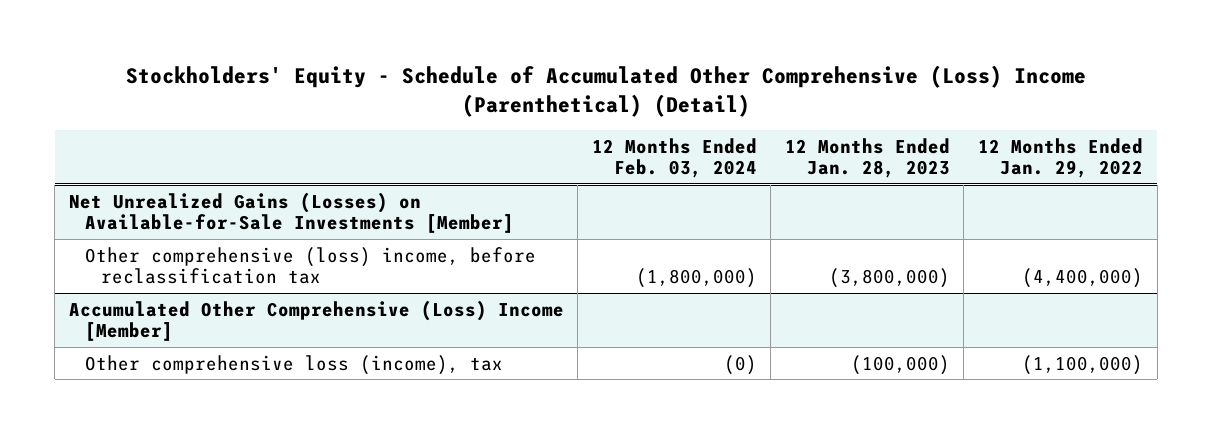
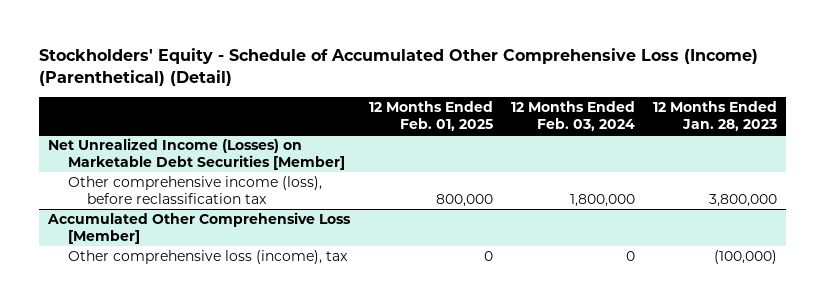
- Stockholders' Equity - Schedule of Accumulated Other Comprehensive (Loss) Income (Parenthetical) (Detail)
+ Stockholders' Equity - Schedule of Accumulated Other Comprehensive Loss (Income) (Parenthetical) (Detail)
- | 12 Months Ended Feb. 03, 2024 | 12 Months Ended Jan. 28, 2023 | 12 Months Ended Jan. 29, 2022
+ | 12 Months Ended Feb. 01, 2025 | 12 Months Ended Feb. 03, 2024 | 12 Months Ended Jan. 28, 2023
- Net Unrealized Gains (Losses) on Available-for-Sale Investments [Member]
- Other comprehensive (loss) income, before reclassification tax | (1,800,000) | (3,800,000) | (4,400,000)
- Accumulated Other Comprehensive (Loss) Income [Member]
- Other comprehensive loss (income), tax | (0) | (100,000) | (1,100,000)
+ Net Unrealized Income (Losses) on Marketable Debt Securities [Member]
+ Other comprehensive income (loss), before reclassification tax | 800,000 | 1,800,000 | 3,800,000
+ Accumulated Other Comprehensive Loss [Member]
+ Other comprehensive loss (income), tax | 0 | 0 | (100,000)

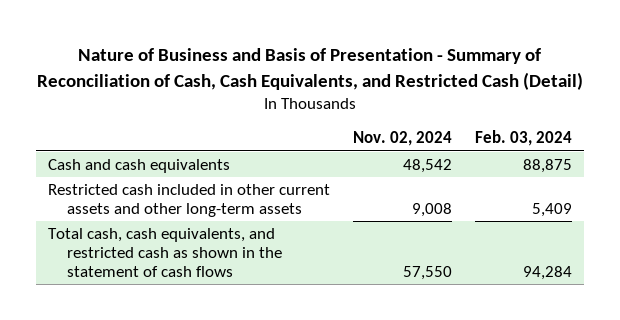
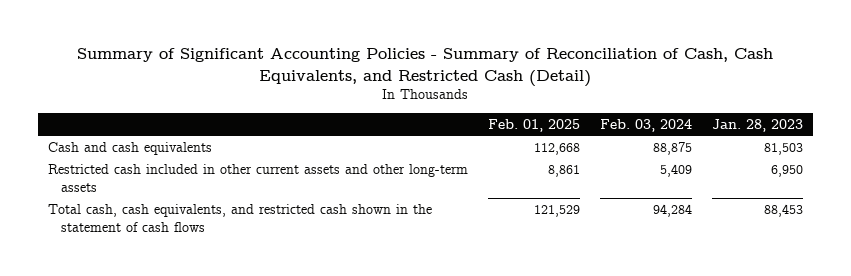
- Nature of Business and Basis of Presentation - Summary of Reconciliation of Cash, Cash Equivalents, and Restricted Cash (Detail)
+ Summary of Significant Accounting Policies - Summary of Reconciliation of Cash, Cash Equivalents, and Restricted Cash (Detail)
- | Nov. 02, 2024 | Feb. 03, 2024
+ | Feb. 01, 2025 | Feb. 03, 2024 | Jan. 28, 2023
- Total cash, cash equivalents, and restricted cash as shown in the statement of cash flows | 57,550 | 94,284
+ Total cash, cash equivalents, and restricted cash shown in the statement of cash flows | 121,529 | 94,284 | 88,453

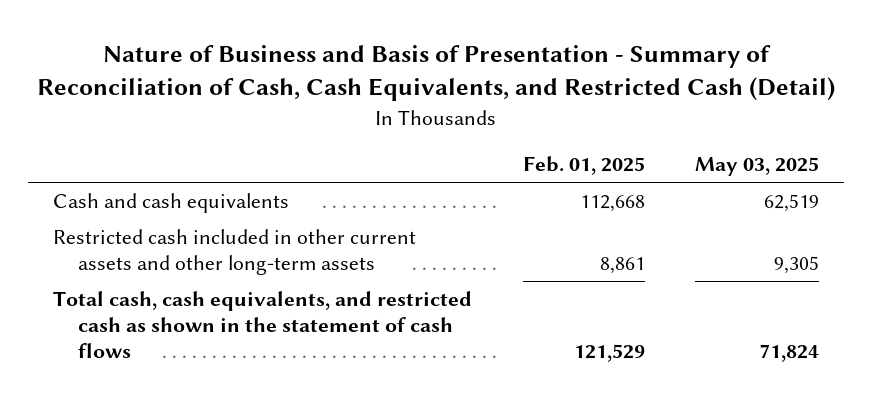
- Summary of Significant Accounting Policies - Summary of Reconciliation of Cash, Cash Equivalents, and Restricted Cash (Detail)
+ Nature of Business and Basis of Presentation - Summary of Reconciliation of Cash, Cash Equivalents, and Restricted Cash (Detail)
- | Feb. 01, 2025 | Feb. 03, 2024 | Jan. 28, 2023
+ | Feb. 01, 2025 | May 03, 2025
- Total cash, cash equivalents, and restricted cash shown in the statement of cash flows | 121,529 | 94,284 | 88,453
+ Total cash, cash equivalents, and restricted cash as shown in the statement of cash flows | 121,529 | 71,824

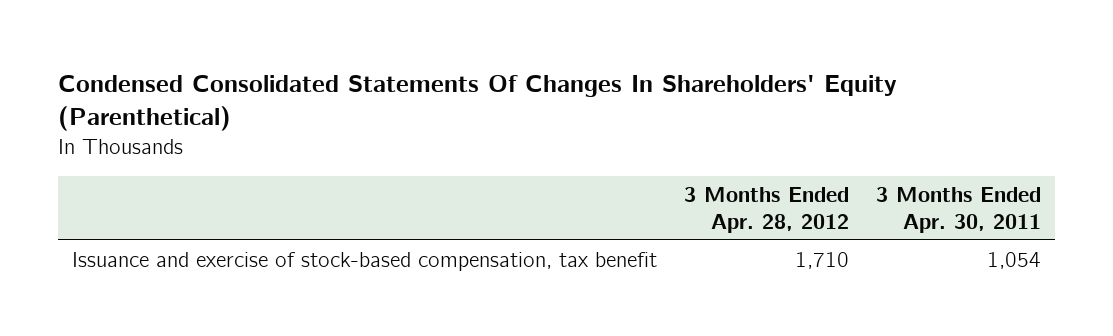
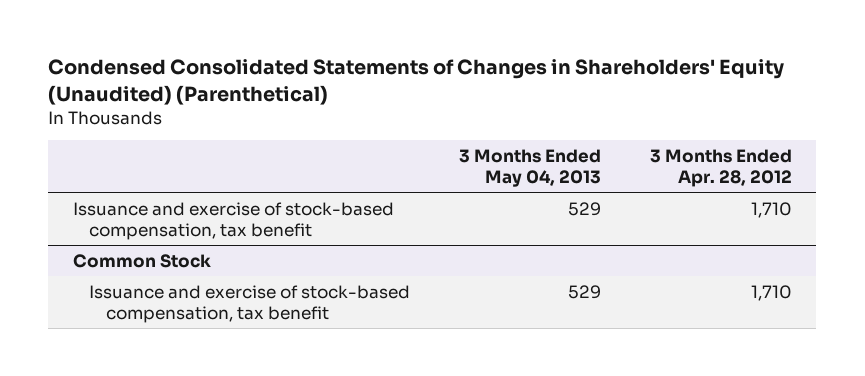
- Condensed Consolidated Statements Of Changes In Shareholders' Equity (Parenthetical)
+ Condensed Consolidated Statements of Changes in Shareholders' Equity (Unaudited) (Parenthetical)
- | 3 Months Ended Apr. 28, 2012 | 3 Months Ended Apr. 30, 2011
+ | 3 Months Ended May 04, 2013 | 3 Months Ended Apr. 28, 2012
+ Common Stock
+ Issuance and exercise of stock-based compensation, tax benefit | 529 | 1,710

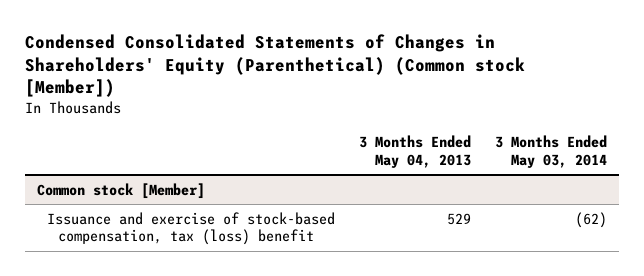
- Condensed Consolidated Statements of Changes in Shareholders' Equity (Unaudited) (Parenthetical)
+ Condensed Consolidated Statements of Changes in Shareholders' Equity (Parenthetical) (Common stock [Member])
- | 3 Months Ended May 04, 2013 | 3 Months Ended Apr. 28, 2012
+ | 3 Months Ended May 04, 2013 | 3 Months Ended May 03, 2014
- Issuance and exercise of stock-based compensation, tax benefit | 529 | 1,710
- Common Stock
- Issuance and exercise of stock-based compensation, tax benefit | 529 | 1,710
+ Common stock [Member]
+ Issuance and exercise of stock-based compensation, tax (loss) benefit | 529 | (62)

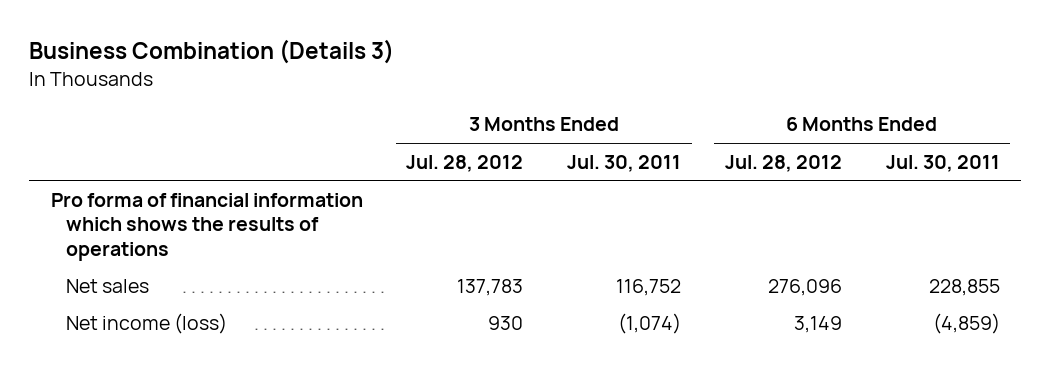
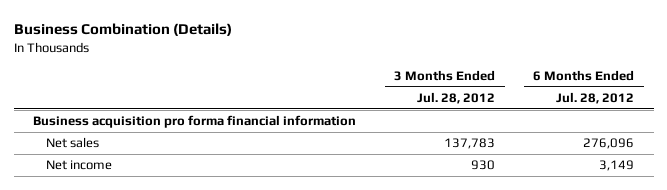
- Business Combination (Details 3)
+ Business Combination (Details)
- | 3 Months Ended Jul. 28, 2012 | 3 Months Ended Jul. 30, 2011 | 6 Months Ended Jul. 28, 2012 | 6 Months Ended Jul. 30, 2011
+ | 3 Months Ended Jul. 28, 2012 | 6 Months Ended Jul. 28, 2012
- Pro forma of financial information which shows the results of operations
+ Business acquisition pro forma financial information
- Net income (loss) | 930 | (1,074) | 3,149 | (4,859)
+ Net income | 930 | 3,149

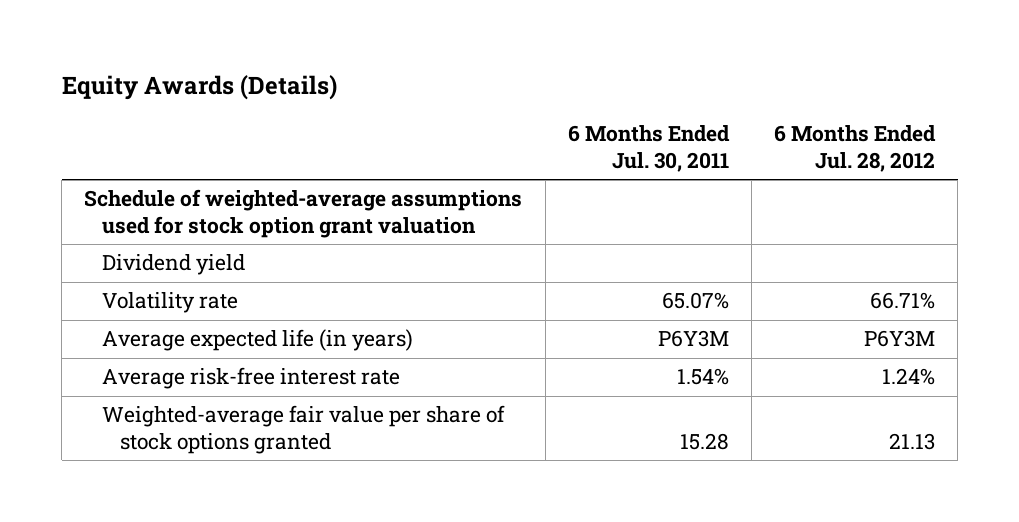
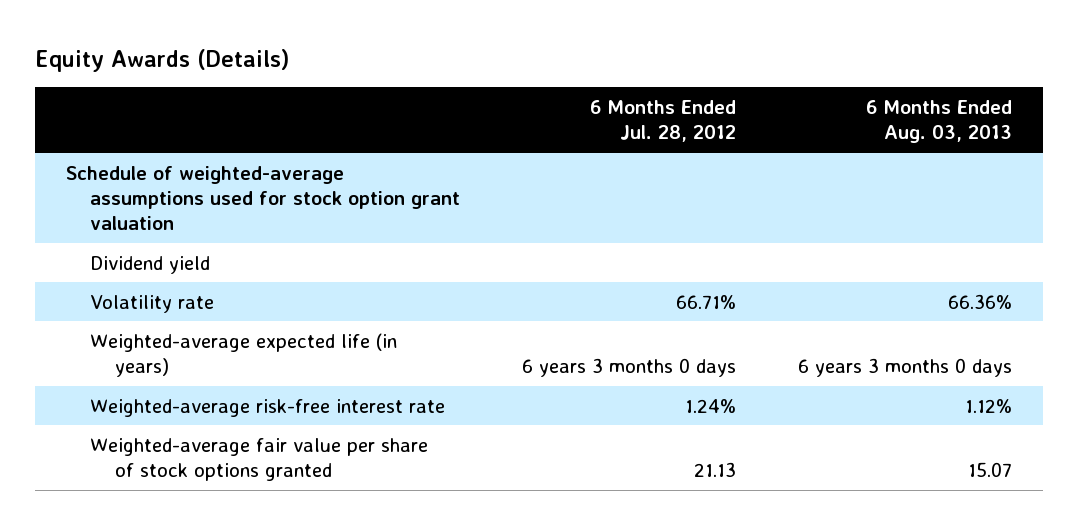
- | 6 Months Ended Jul. 30, 2011 | 6 Months Ended Jul. 28, 2012
+ | 6 Months Ended Jul. 28, 2012 | 6 Months Ended Aug. 03, 2013
- Average expected life (in years) | P6Y3M | P6Y3M
- Average risk-free interest rate | 1.54% | 1.24%
+ Weighted-average expected life (in years) | 6 years 3 months 0 days | 6 years 3 months 0 days
+ Weighted-average risk-free interest rate | 1.24% | 1.12%

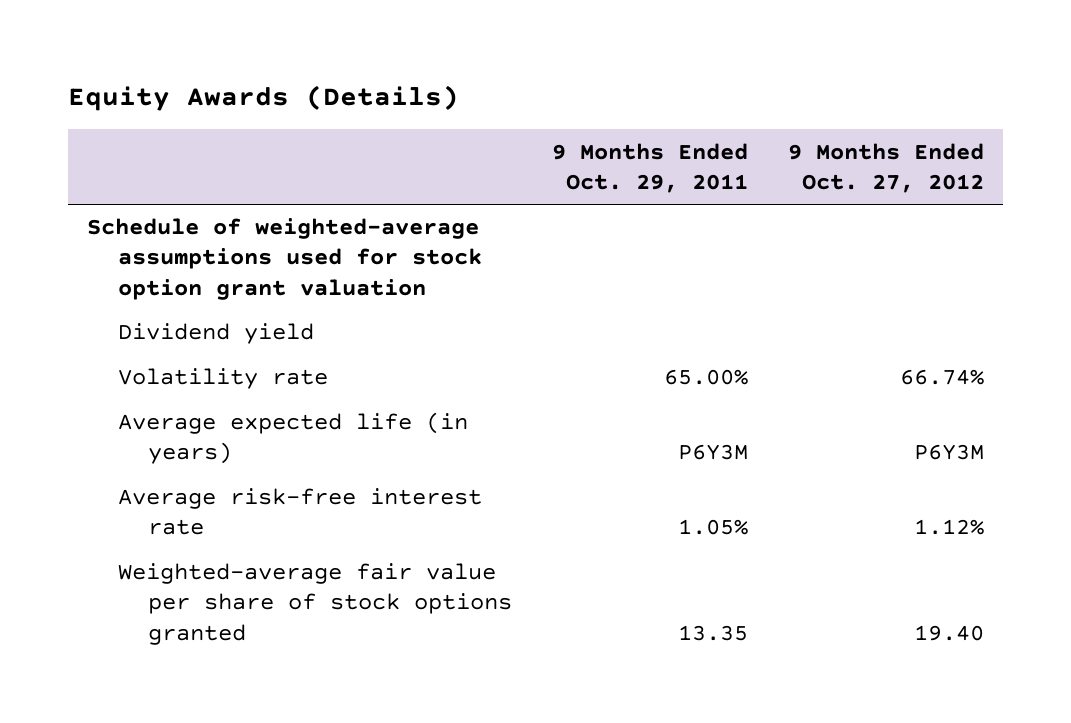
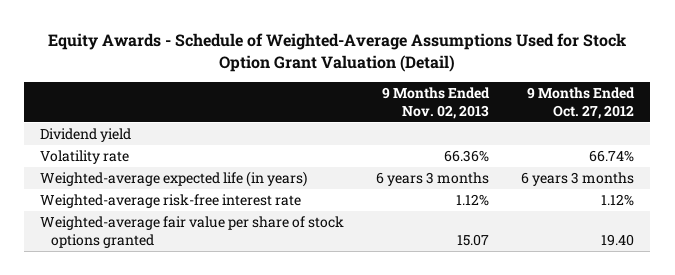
- Equity Awards (Details)
+ Equity Awards - Schedule of Weighted-Average Assumptions Used for Stock Option Grant Valuation (Detail)
- | 9 Months Ended Oct. 29, 2011 | 9 Months Ended Oct. 27, 2012
+ | 9 Months Ended Nov. 02, 2013 | 9 Months Ended Oct. 27, 2012
- Schedule of weighted-average assumptions used for stock option grant valuation
- Average expected life (in years) | P6Y3M | P6Y3M
- Average risk-free interest rate | 1.05% | 1.12%
+ Weighted-average expected life (in years) | 6 years 3 months | 6 years 3 months
+ Weighted-average risk-free interest rate | 1.12% | 1.12%

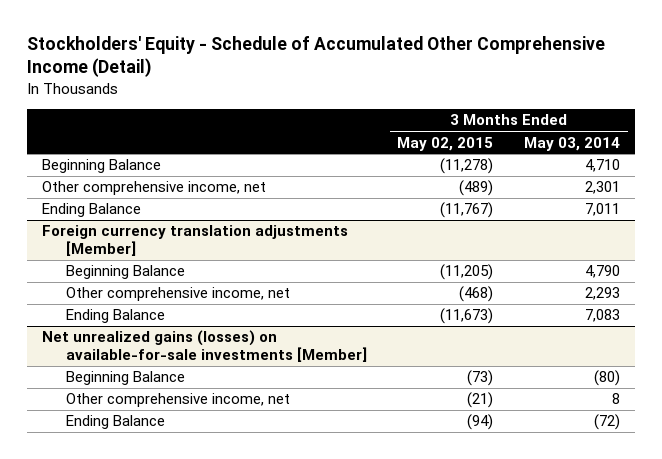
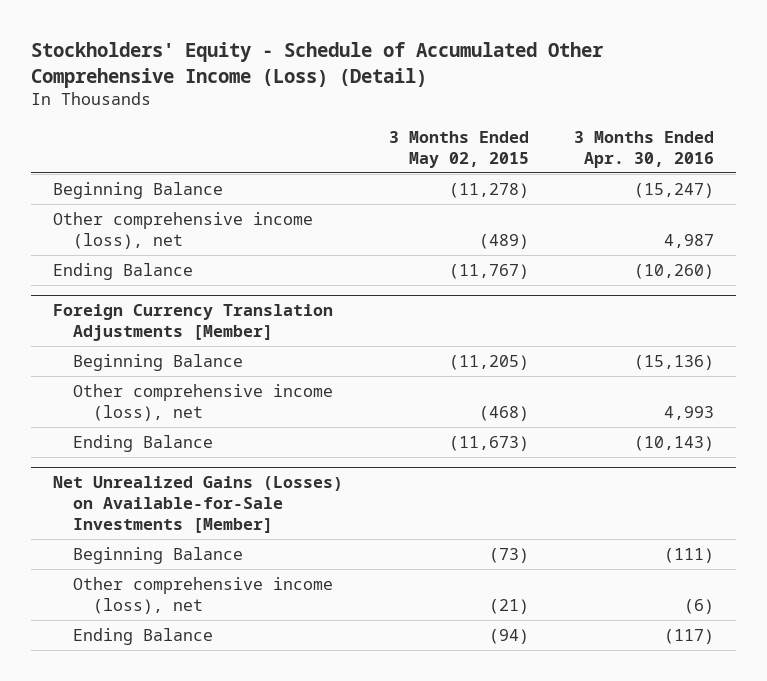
- Stockholders' Equity - Schedule of Accumulated Other Comprehensive Income (Detail)
+ Stockholders' Equity - Schedule of Accumulated Other Comprehensive Income (Loss) (Detail)
- | 3 Months Ended May 02, 2015 | 3 Months Ended May 03, 2014
+ | 3 Months Ended May 02, 2015 | 3 Months Ended Apr. 30, 2016
- Other comprehensive income, net | (489) | 2,301
+ Other comprehensive income (loss), net | (489) | 4,987
- Foreign currency translation adjustments [Member]
+ Foreign Currency Translation Adjustments [Member]
- Other comprehensive income, net | (468) | 2,293
+ Other comprehensive income (loss), net | (468) | 4,993
- Net unrealized gains (losses) on available-for-sale investments [Member]
+ Net Unrealized Gains (Losses) on Available-for-Sale Investments [Member]
- Other comprehensive income, net | (21) | 8
+ Other comprehensive income (loss), net | (21) | (6)

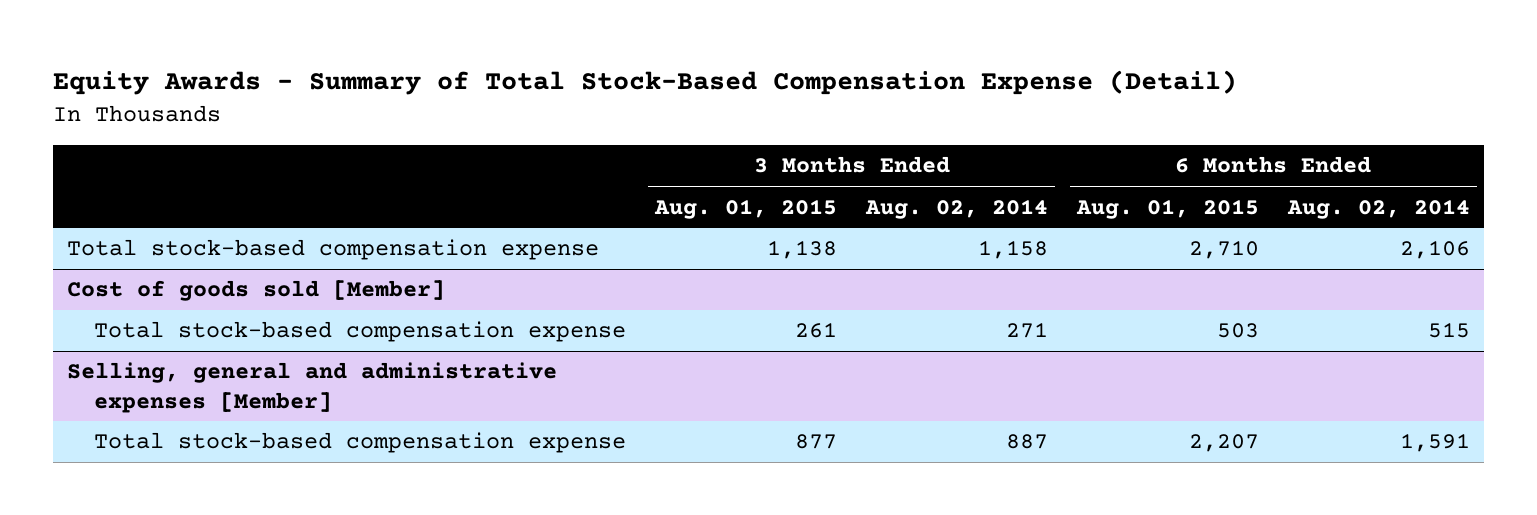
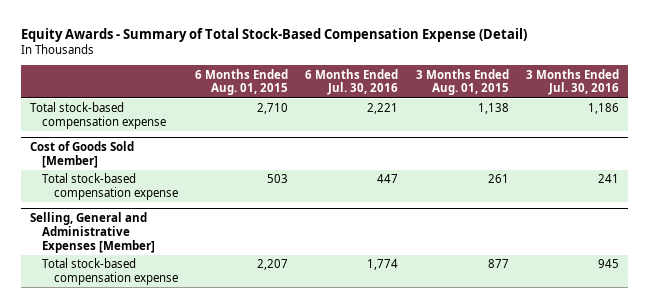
- | 3 Months Ended Aug. 01, 2015 | 3 Months Ended Aug. 02, 2014 | 6 Months Ended Aug. 01, 2015 | 6 Months Ended Aug. 02, 2014
+ | 6 Months Ended Aug. 01, 2015 | 6 Months Ended Jul. 30, 2016 | 3 Months Ended Aug. 01, 2015 | 3 Months Ended Jul. 30, 2016
- Cost of goods sold [Member]
+ Cost of Goods Sold [Member]
- Selling, general and administrative expenses [Member]
+ Selling, General and Administrative Expenses [Member]

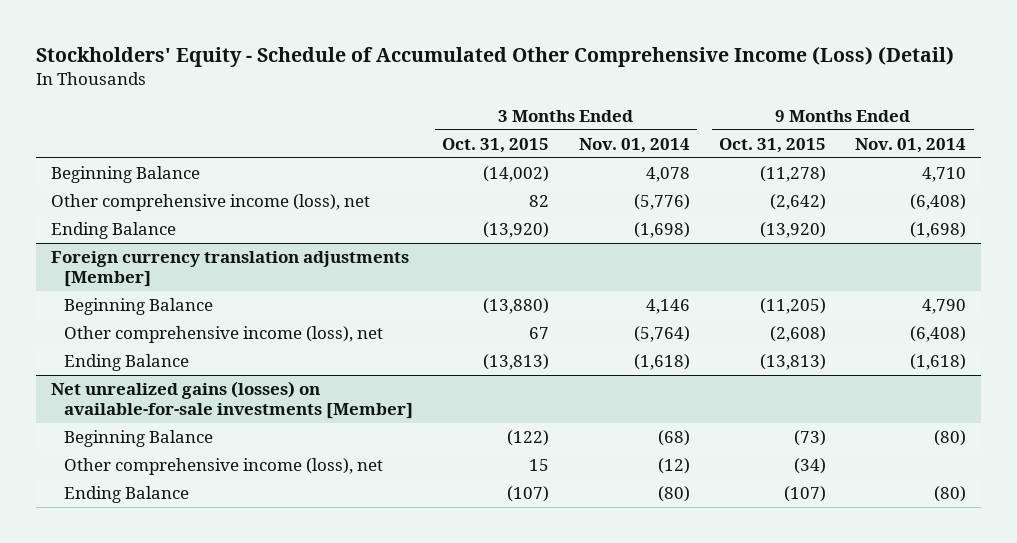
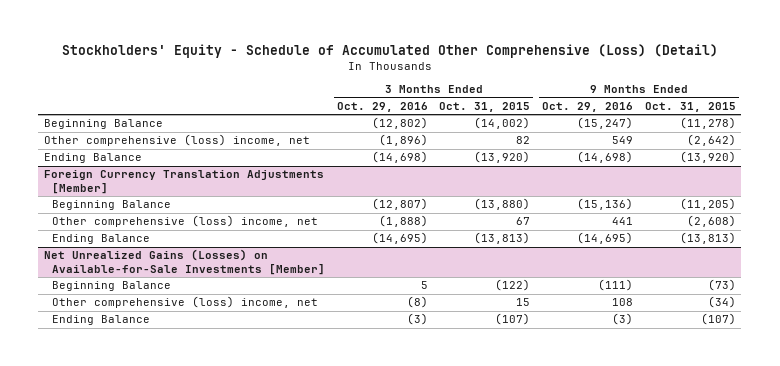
- Stockholders' Equity - Schedule of Accumulated Other Comprehensive Income (Loss) (Detail)
+ Stockholders' Equity - Schedule of Accumulated Other Comprehensive (Loss) (Detail)
- | 3 Months Ended Oct. 31, 2015 | 3 Months Ended Nov. 01, 2014 | 9 Months Ended Oct. 31, 2015 | 9 Months Ended Nov. 01, 2014
+ | 3 Months Ended Oct. 29, 2016 | 3 Months Ended Oct. 31, 2015 | 9 Months Ended Oct. 29, 2016 | 9 Months Ended Oct. 31, 2015
- Other comprehensive income (loss), net | 82 | (5,776) | (2,642) | (6,408)
+ Other comprehensive (loss) income, net | (1,896) | 82 | 549 | (2,642)
- Foreign currency translation adjustments [Member]
+ Foreign Currency Translation Adjustments [Member]
- Other comprehensive income (loss), net | 67 | (5,764) | (2,608) | (6,408)
+ Other comprehensive (loss) income, net | (1,888) | 67 | 441 | (2,608)
- Net unrealized gains (losses) on available-for-sale investments [Member]
+ Net Unrealized Gains (Losses) on Available-for-Sale Investments [Member]
- Other comprehensive income (loss), net | 15 | (12) | (34) |
+ Other comprehensive (loss) income, net | (8) | 15 | 108 | (34)

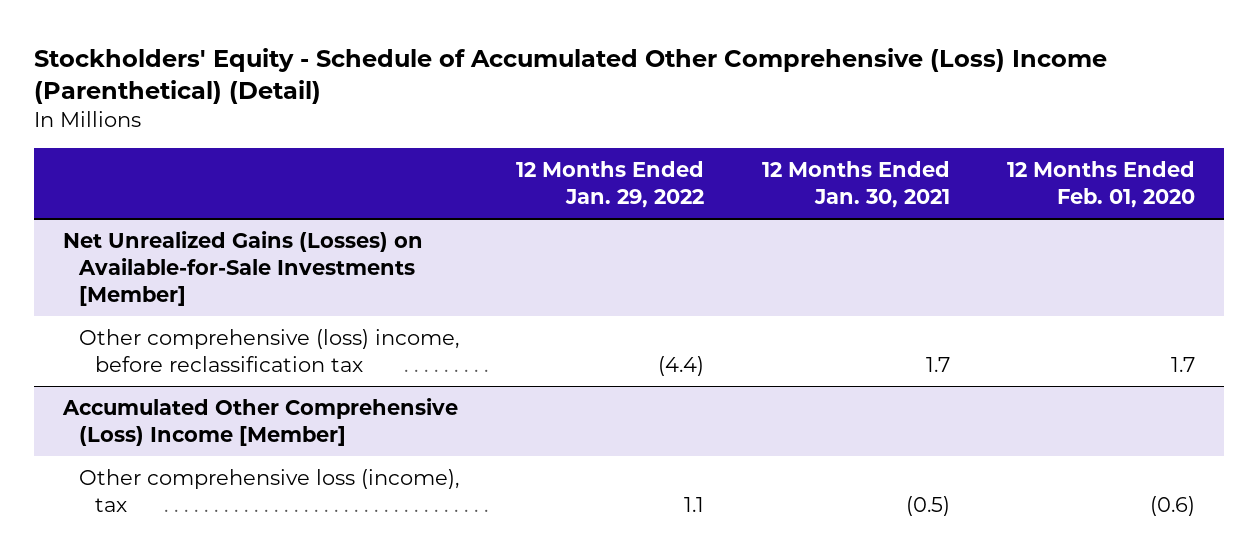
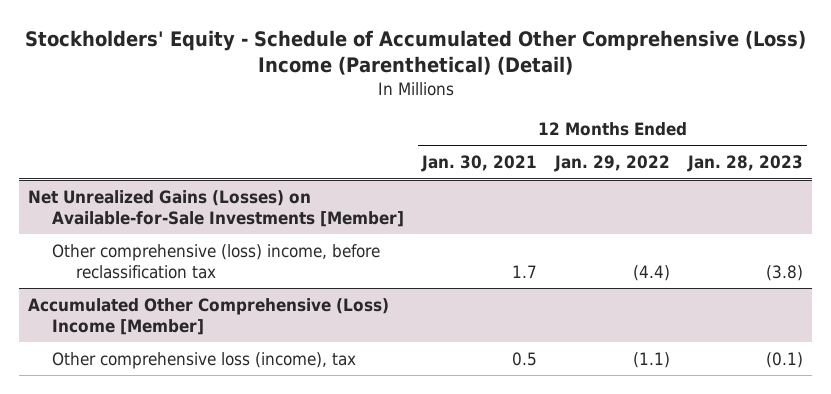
- | 12 Months Ended Jan. 29, 2022 | 12 Months Ended Jan. 30, 2021 | 12 Months Ended Feb. 01, 2020
+ | 12 Months Ended Jan. 30, 2021 | 12 Months Ended Jan. 29, 2022 | 12 Months Ended Jan. 28, 2023
@ Accumulated Other Comprehensive (Loss) Income [Member]
- Other comprehensive loss (income), tax | 1.1 | (0.5) | (0.6)
+ Other comprehensive loss (income), tax | 0.5 | (1.1) | (0.1)

